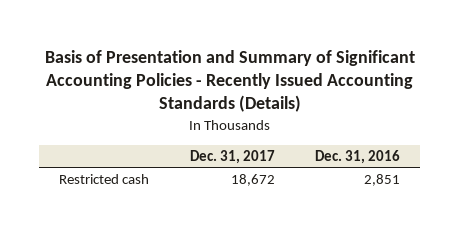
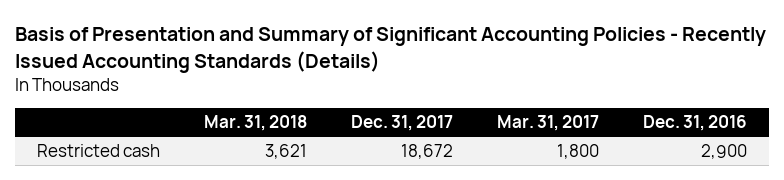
- | Dec. 31, 2017 | Dec. 31, 2016
+ | Mar. 31, 2018 | Dec. 31, 2017 | Mar. 31, 2017 | Dec. 31, 2016
- Restricted cash | 18,672 | 2,851
+ Restricted cash | 3,621 | 18,672 | 1,800 | 2,900

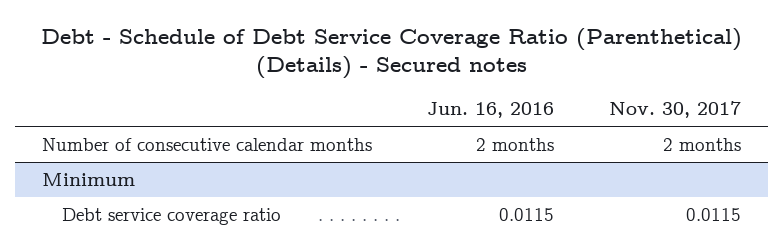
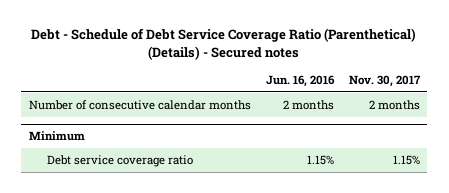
@ Minimum
- Debt service coverage ratio | 0.0115 | 0.0115
+ Debt service coverage ratio | 1.15% | 1.15%

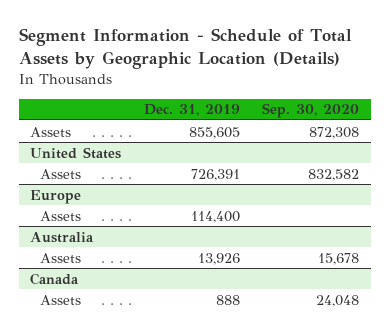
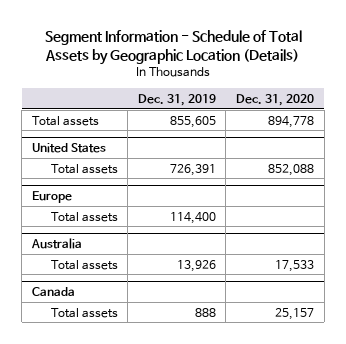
- | Dec. 31, 2019 | Sep. 30, 2020
+ | Dec. 31, 2019 | Dec. 31, 2020
- Assets | 855,605 | 872,308
+ Total assets | 855,605 | 894,778
@ United States
- Assets | 726,391 | 832,582
+ Total assets | 726,391 | 852,088
@ Europe
- Assets | 114,400 |
+ Total assets | 114,400 |
@ Australia
- Assets | 13,926 | 15,678
+ Total assets | 13,926 | 17,533
@ Canada
- Assets | 888 | 24,048
+ Total assets | 888 | 25,157

